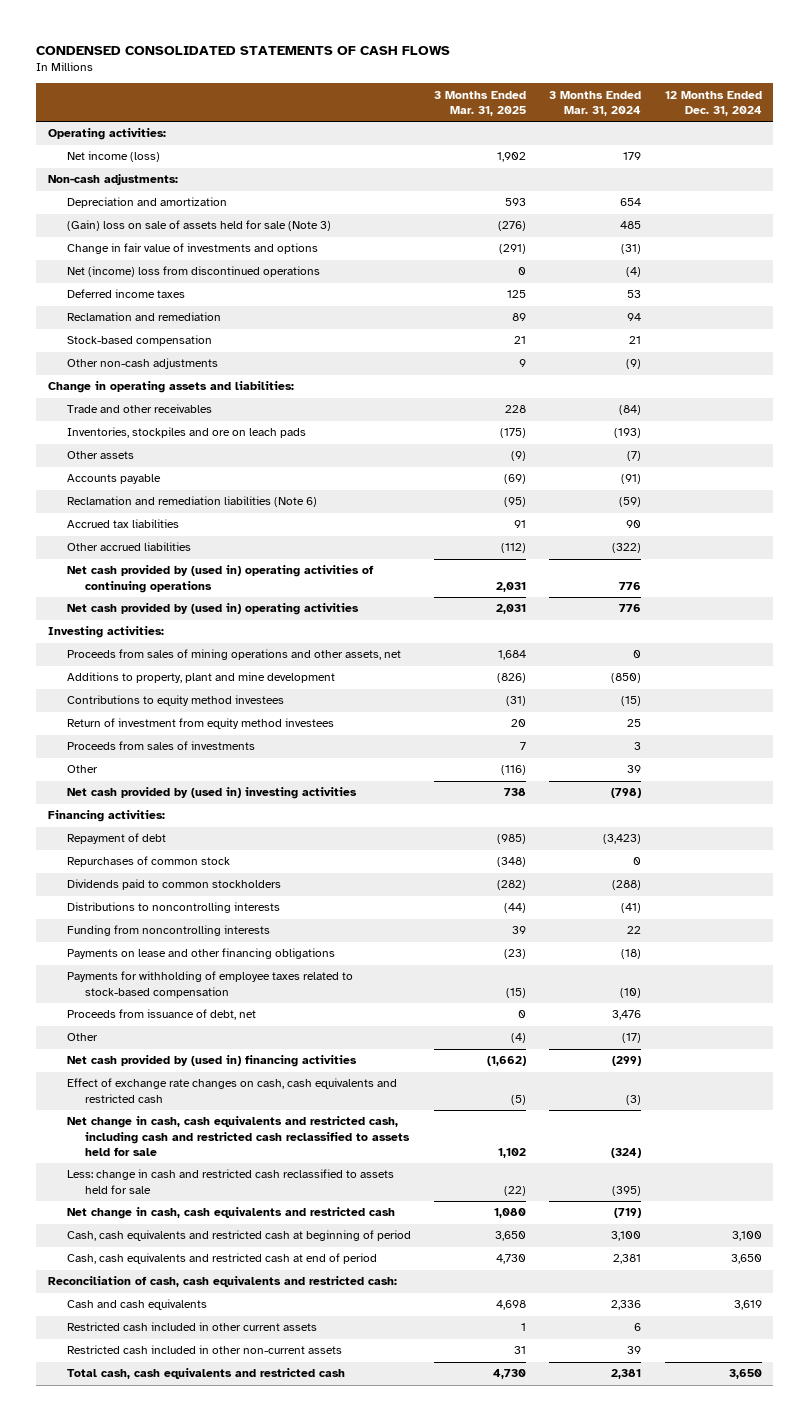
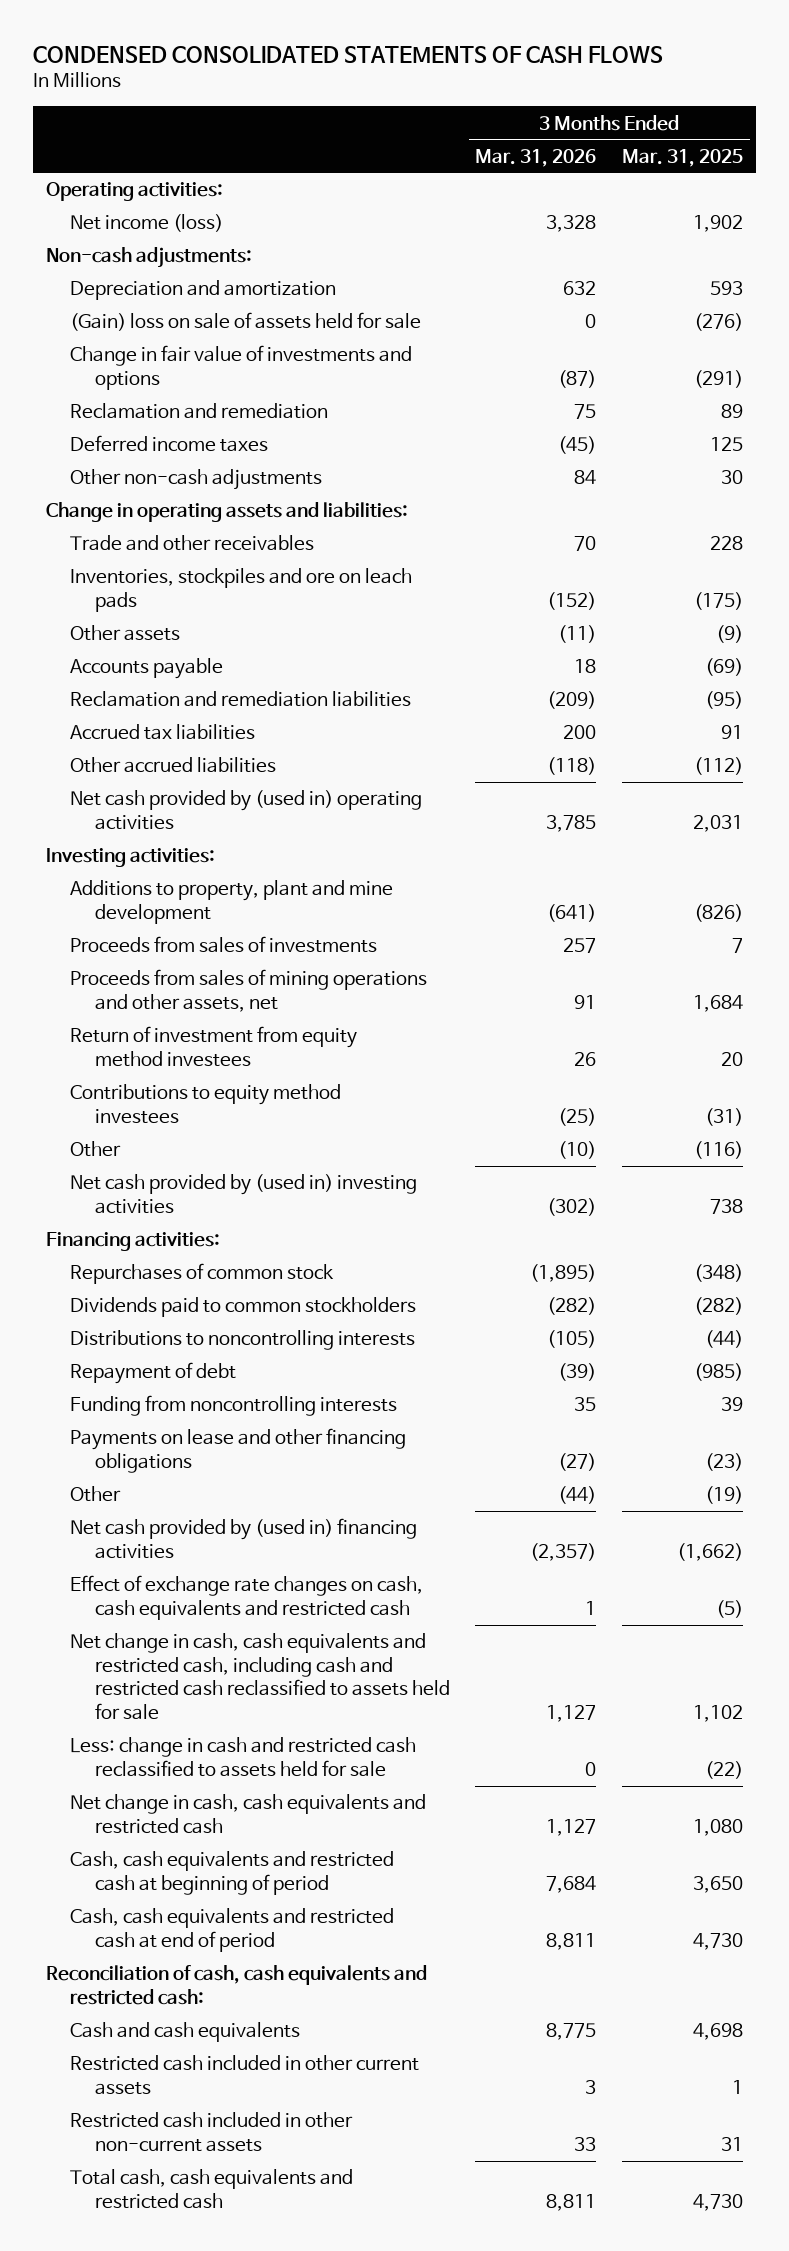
- | 3 Months Ended Mar. 31, 2025 | 3 Months Ended Mar. 31, 2024 | 12 Months Ended Dec. 31, 2024
+ | 3 Months Ended Mar. 31, 2026 | 3 Months Ended Mar. 31, 2025
- (Gain) loss on sale of assets held for sale (Note 3) | (276) | 485 |
+ (Gain) loss on sale of assets held for sale | 0 | (276)
- Net (income) loss from discontinued operations | 0 | (4) |
- Stock-based compensation | 21 | 21 |
- Other non-cash adjustments | 9 | (9) |
moved down: Deferred income taxes | (45) | 125
+ Other non-cash adjustments | 84 | 30
- Reclamation and remediation liabilities (Note 6) | (95) | (59) |
+ Reclamation and remediation liabilities | (209) | (95)
- Net cash provided by (used in) operating activities of continuing operations | 2,031 | 776 |
moved down: Proceeds from sales of mining operations and other assets, net | 91 | 1,684
moved down: Return of investment from equity method investees | 26 | 20
moved down: Contributions to equity method investees | (25) | (31)
moved down: Repayment of debt | (39) | (985)
- Payments for withholding of employee taxes related to stock-based compensation | (15) | (10) |
- Proceeds from issuance of debt, net | 0 | 3,476 |
- Other | (4) | (17) |
+ Other | (44) | (19)

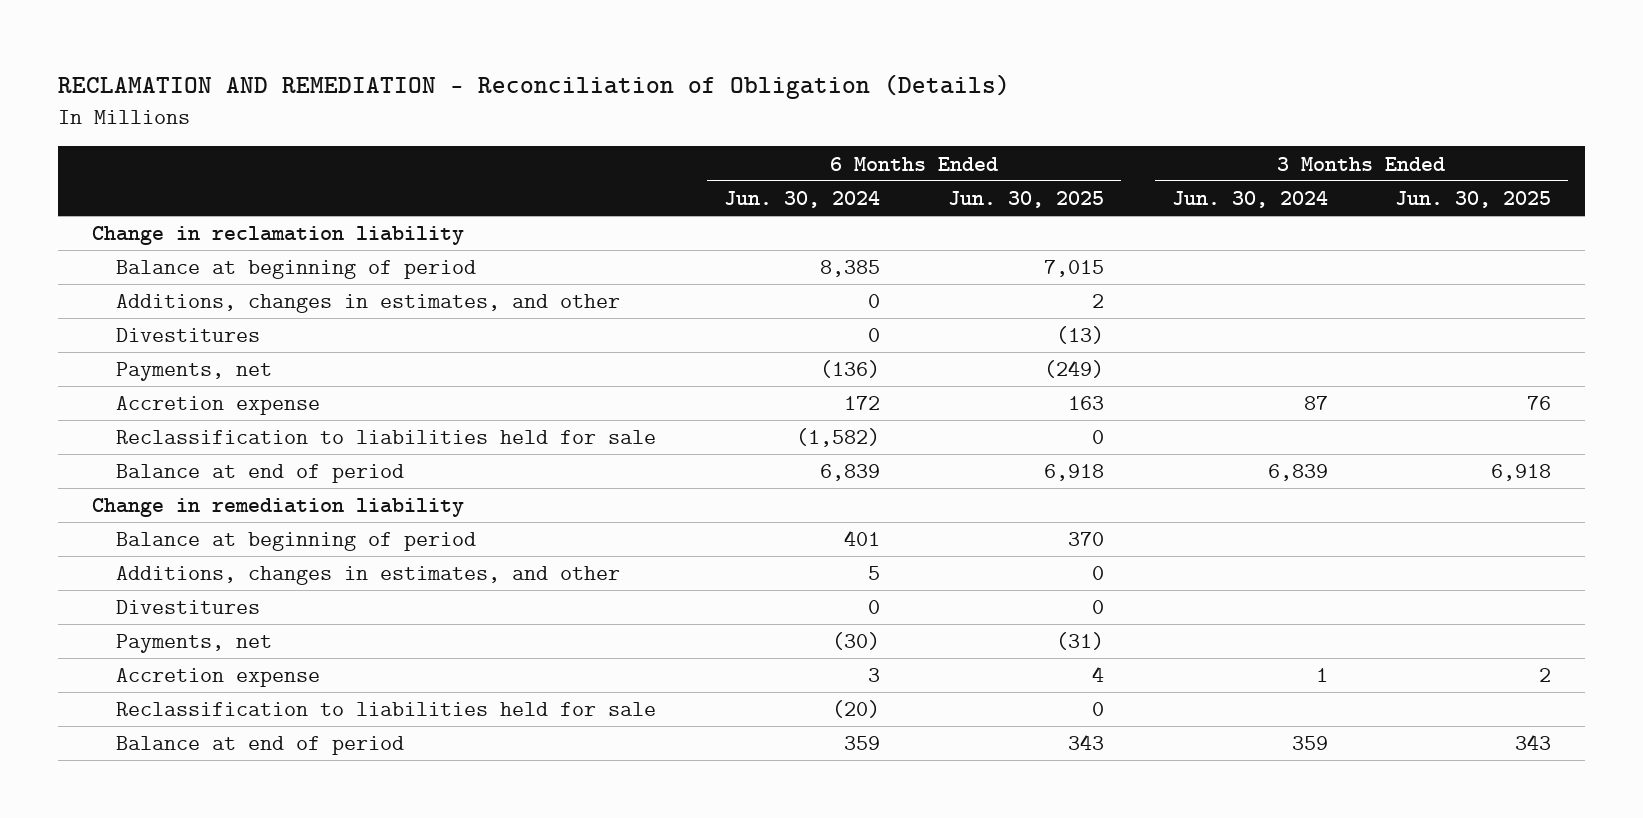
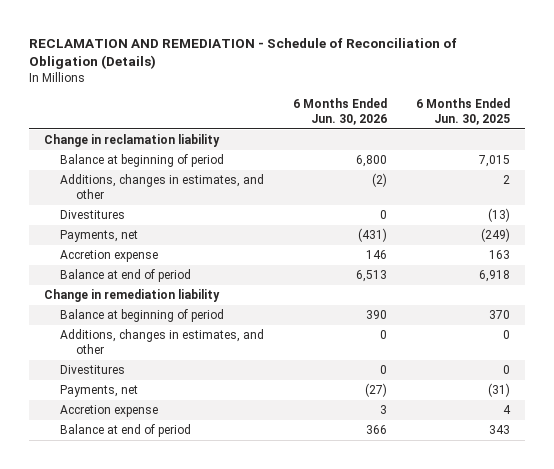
- RECLAMATION AND REMEDIATION - Reconciliation of Obligation (Details)
+ RECLAMATION AND REMEDIATION - Schedule of Reconciliation of Obligation (Details)
- | 6 Months Ended Jun. 30, 2024 | 6 Months Ended Jun. 30, 2025 | 3 Months Ended Jun. 30, 2024 | 3 Months Ended Jun. 30, 2025
+ | 6 Months Ended Jun. 30, 2026 | 6 Months Ended Jun. 30, 2025
- Reclassification to liabilities held for sale | (1,582) | 0 | |
- Reclassification to liabilities held for sale | (20) | 0 | |

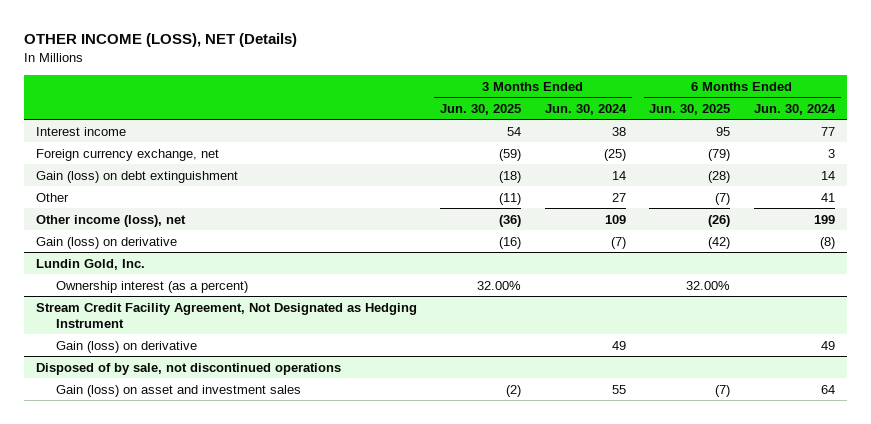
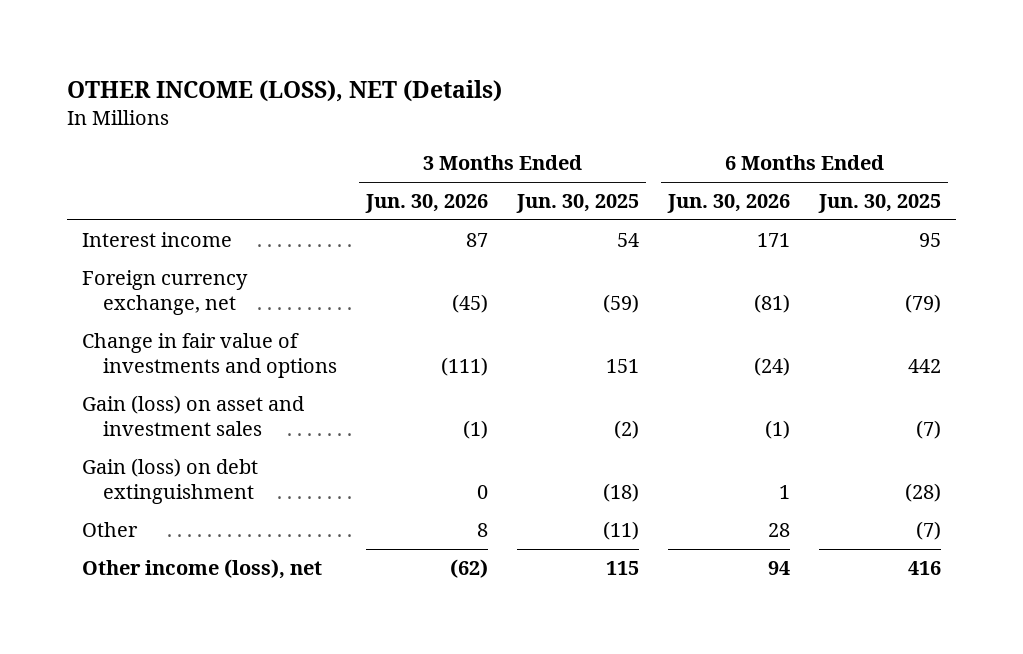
- | 3 Months Ended Jun. 30, 2025 | 3 Months Ended Jun. 30, 2024 | 6 Months Ended Jun. 30, 2025 | 6 Months Ended Jun. 30, 2024
+ | 3 Months Ended Jun. 30, 2026 | 3 Months Ended Jun. 30, 2025 | 6 Months Ended Jun. 30, 2026 | 6 Months Ended Jun. 30, 2025
+ Change in fair value of investments and options | (111) | 151 | (24) | 442
+ Gain (loss) on asset and investment sales | (1) | (2) | (1) | (7)
- Other income (loss), net | (36) | 109 | (26) | 199
- Gain (loss) on derivative | (16) | (7) | (42) | (8)
- Lundin Gold, Inc.
- Ownership interest (as a percent) | 32.00% | | 32.00% |
- Stream Credit Facility Agreement, Not Designated as Hedging Instrument
- Gain (loss) on derivative | | 49 | | 49
- Disposed of by sale, not discontinued operations
- Gain (loss) on asset and investment sales | (2) | 55 | (7) | 64
+ Other income (loss), net | (62) | 115 | 94 | 416

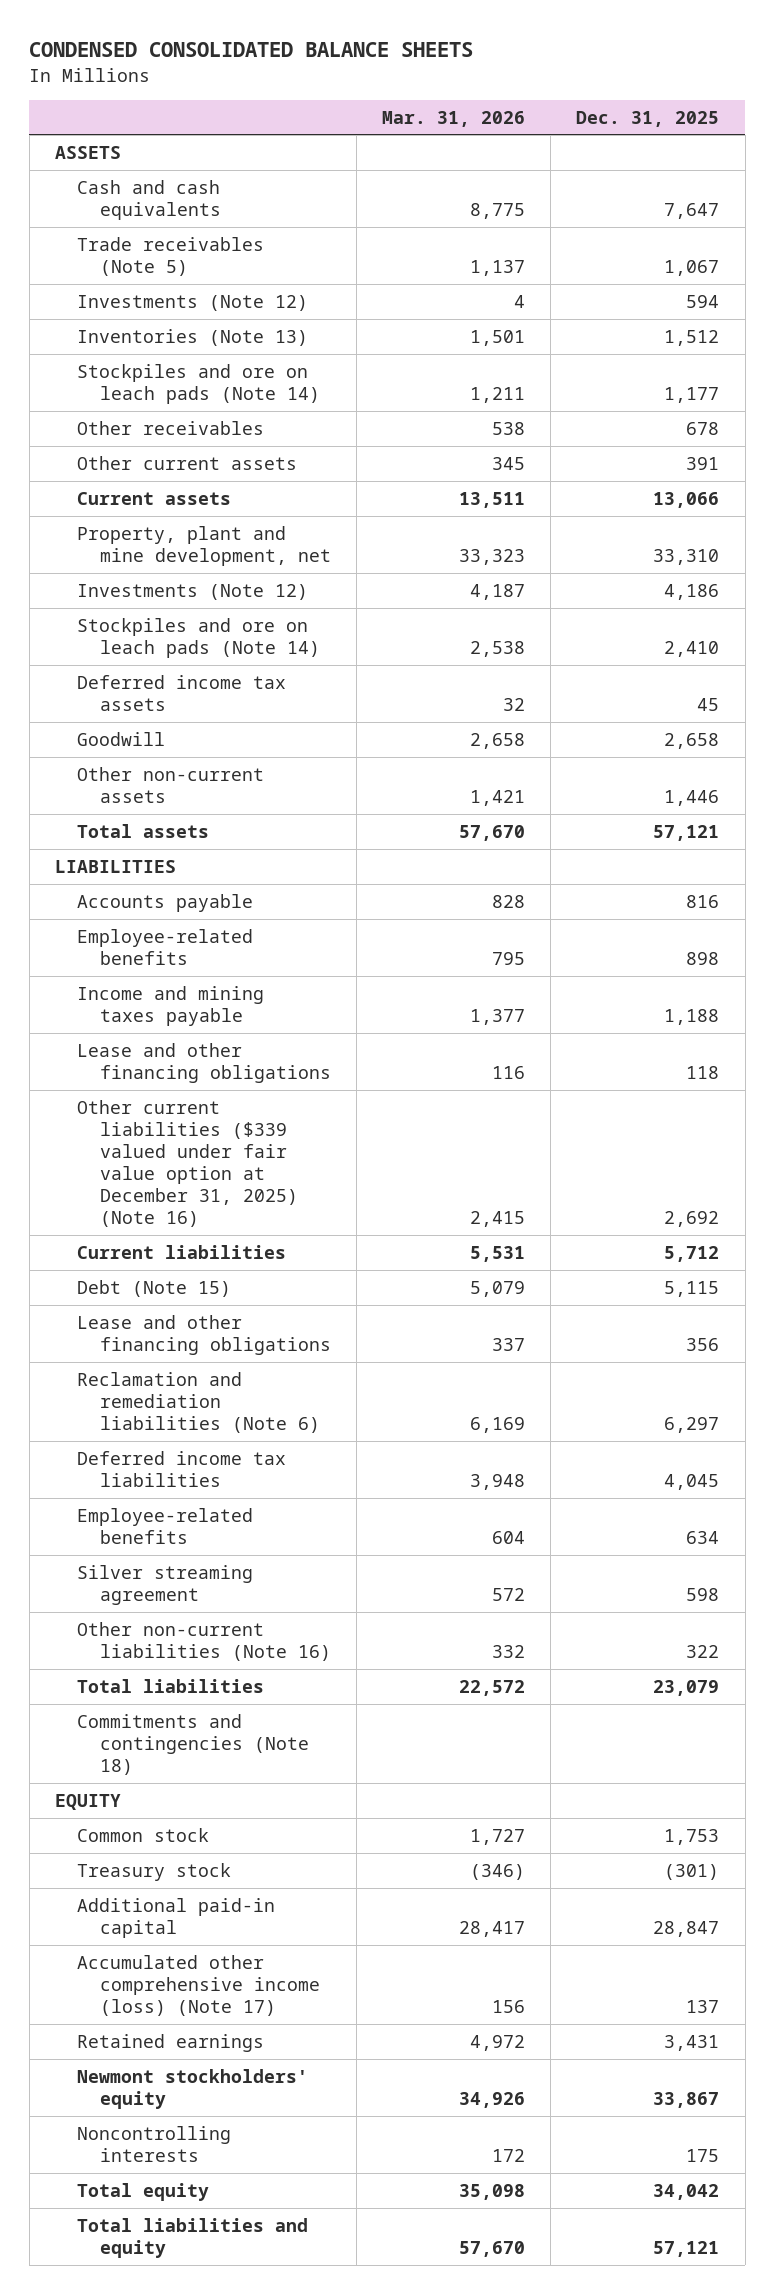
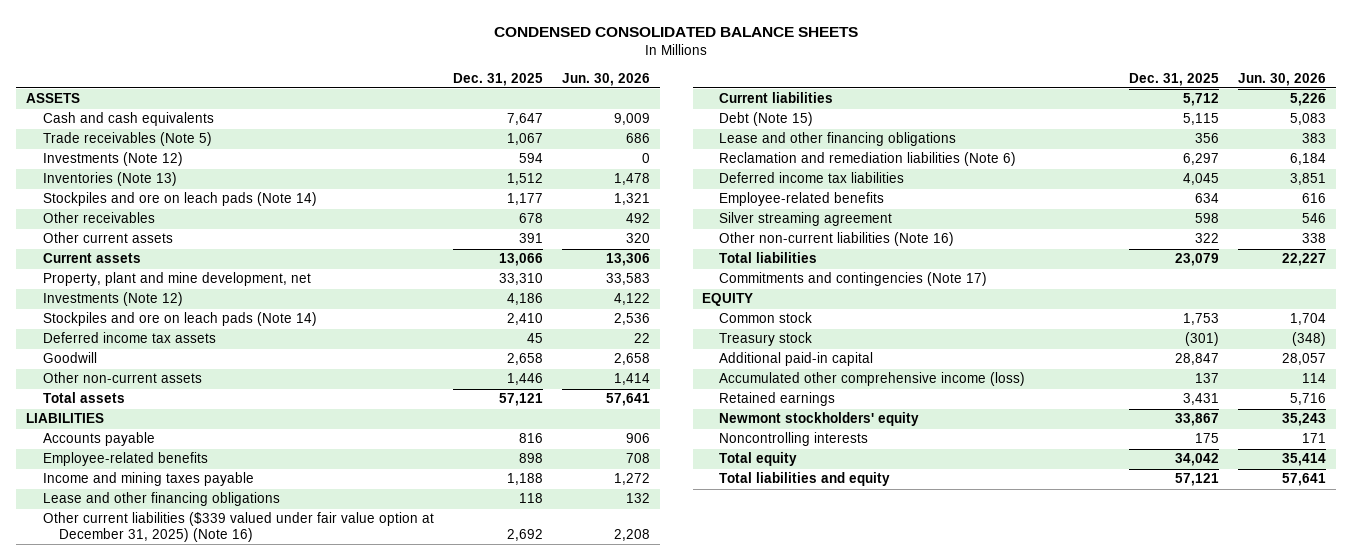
- | Mar. 31, 2026 | Dec. 31, 2025
+ | Dec. 31, 2025 | Jun. 30, 2026
- Commitments and contingencies (Note 18)
+ Commitments and contingencies (Note 17)
- Accumulated other comprehensive income (loss) (Note 17) | 156 | 137
+ Accumulated other comprehensive income (loss) | 137 | 114

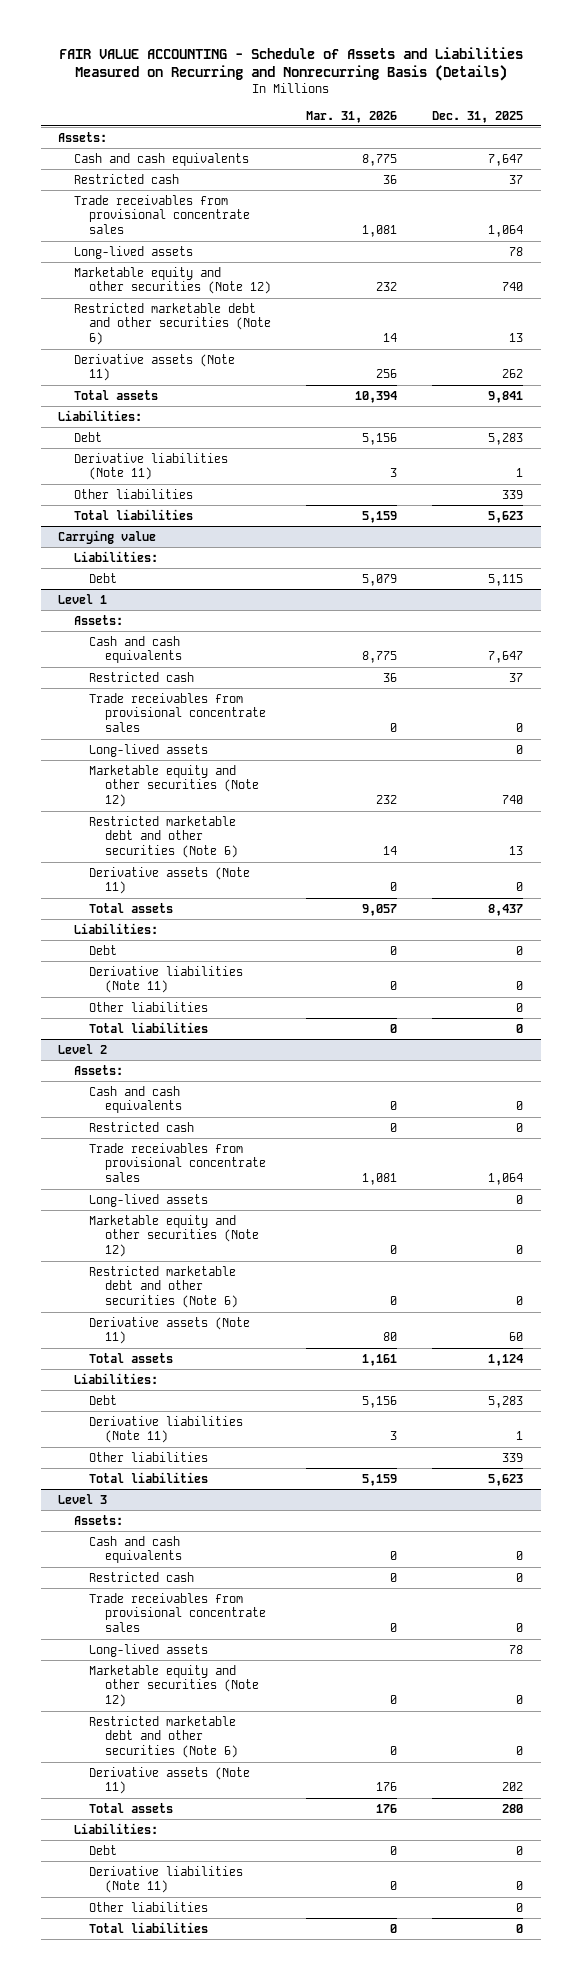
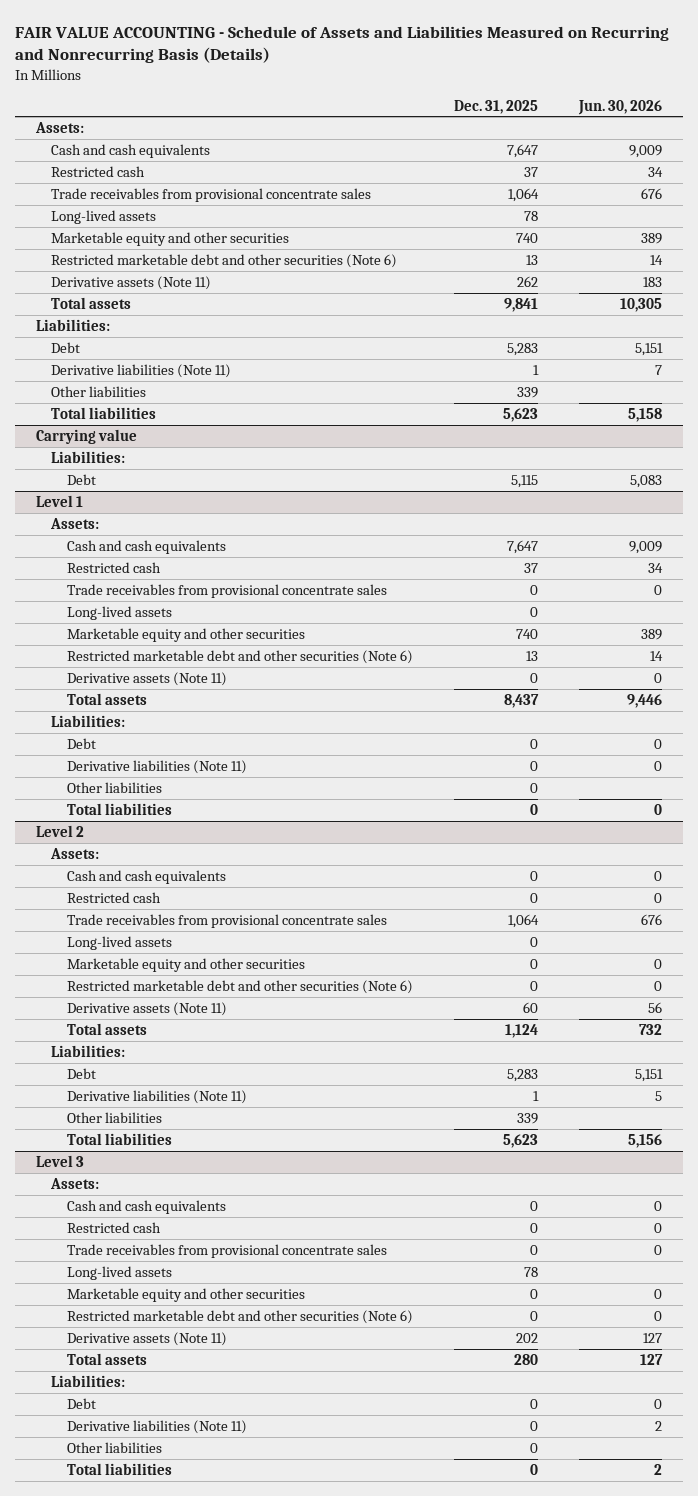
- | Mar. 31, 2026 | Dec. 31, 2025
+ | Dec. 31, 2025 | Jun. 30, 2026
- Marketable equity and other securities (Note 12) | 232 | 740
+ Marketable equity and other securities | 740 | 389
@ Level 1
- Marketable equity and other securities (Note 12) | 232 | 740
+ Marketable equity and other securities | 740 | 389
@ Level 2
- Marketable equity and other securities (Note 12) | 0 | 0
+ Marketable equity and other securities | 0 | 0
@ Level 3
- Marketable equity and other securities (Note 12) | 0 | 0
+ Marketable equity and other securities | 0 | 0

